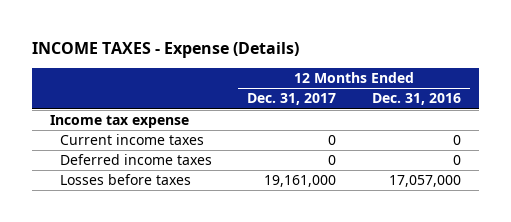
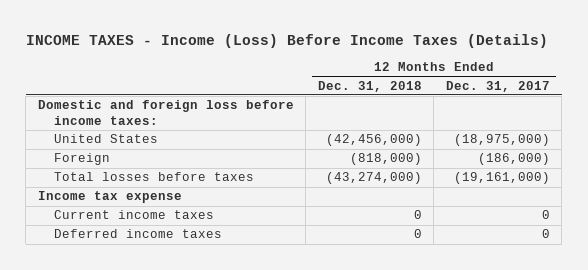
- INCOME TAXES - Expense (Details)
+ INCOME TAXES - Income (Loss) Before Income Taxes (Details)
- | 12 Months Ended Dec. 31, 2017 | 12 Months Ended Dec. 31, 2016
+ | 12 Months Ended Dec. 31, 2018 | 12 Months Ended Dec. 31, 2017
+ Domestic and foreign loss before income taxes:
+ United States | (42,456,000) | (18,975,000)
+ Foreign | (818,000) | (186,000)
+ Total losses before taxes | (43,274,000) | (19,161,000)
- Losses before taxes | 19,161,000 | 17,057,000

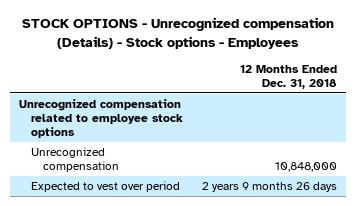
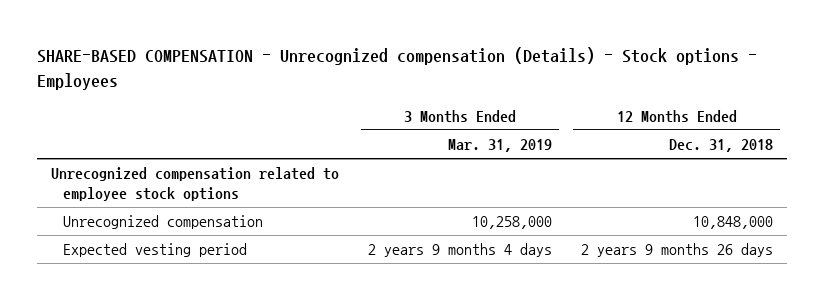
- STOCK OPTIONS - Unrecognized compensation (Details) - Stock options - Employees
+ SHARE-BASED COMPENSATION - Unrecognized compensation (Details) - Stock options - Employees
- | 12 Months Ended Dec. 31, 2018
+ | 3 Months Ended Mar. 31, 2019 | 12 Months Ended Dec. 31, 2018
- Expected to vest over period | 2 years 9 months 26 days
+ Expected vesting period | 2 years 9 months 4 days | 2 years 9 months 26 days

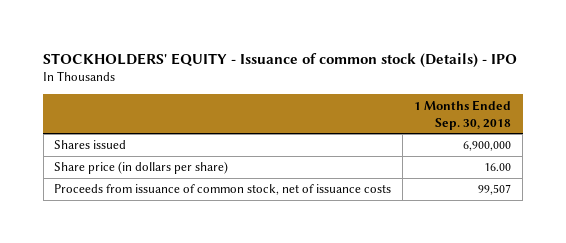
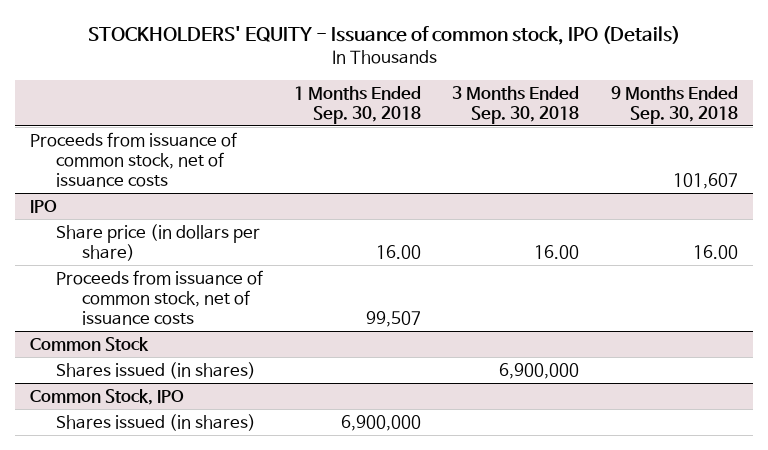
- STOCKHOLDERS' EQUITY - Issuance of common stock (Details) - IPO
+ STOCKHOLDERS' EQUITY - Issuance of common stock, IPO (Details)
- | 1 Months Ended Sep. 30, 2018
+ | 1 Months Ended Sep. 30, 2018 | 3 Months Ended Sep. 30, 2018 | 9 Months Ended Sep. 30, 2018
- Shares issued | 6,900,000
+ Proceeds from issuance of common stock, net of issuance costs | | | 101,607
+ IPO
+ Common Stock
+ Shares issued (in shares) | | 6,900,000 |
+ Common Stock, IPO
+ Shares issued (in shares) | 6,900,000 | |

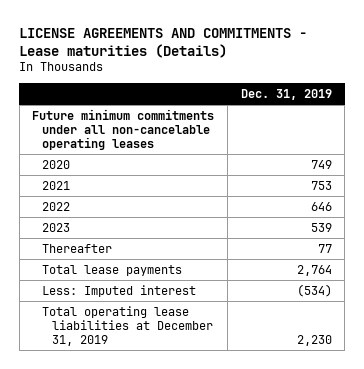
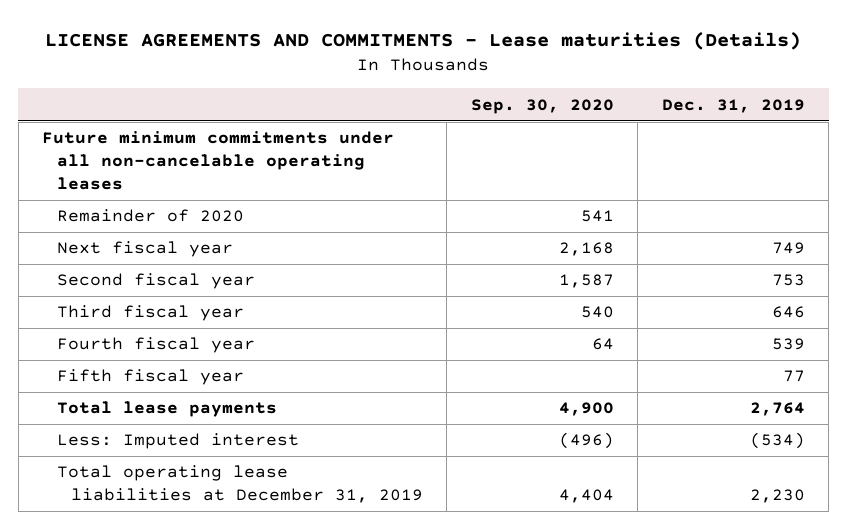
- | Dec. 31, 2019
+ | Sep. 30, 2020 | Dec. 31, 2019
- 2020 | 749
- 2021 | 753
- 2022 | 646
- 2023 | 539
- Thereafter | 77
+ Remainder of 2020 | 541 |
+ Next fiscal year | 2,168 | 749
+ Second fiscal year | 1,587 | 753
+ Third fiscal year | 540 | 646
+ Fourth fiscal year | 64 | 539
+ Fifth fiscal year | | 77

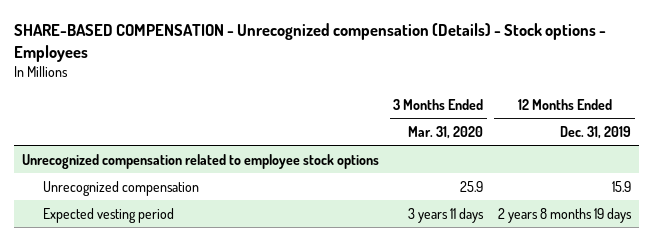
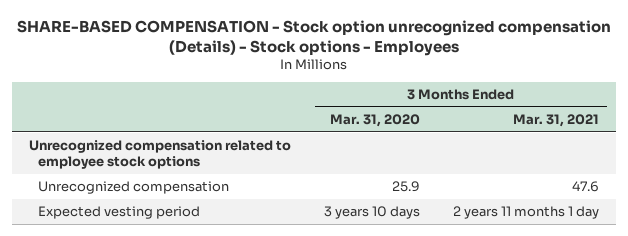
- SHARE-BASED COMPENSATION - Unrecognized compensation (Details) - Stock options - Employees
+ SHARE-BASED COMPENSATION - Stock option unrecognized compensation (Details) - Stock options - Employees
- | 3 Months Ended Mar. 31, 2020 | 12 Months Ended Dec. 31, 2019
+ | 3 Months Ended Mar. 31, 2020 | 3 Months Ended Mar. 31, 2021
- Expected vesting period | 3 years 11 days | 2 years 8 months 19 days
+ Expected vesting period | 3 years 10 days | 2 years 11 months 1 day

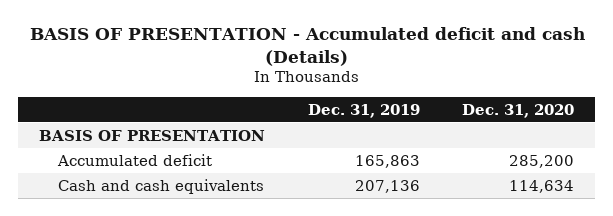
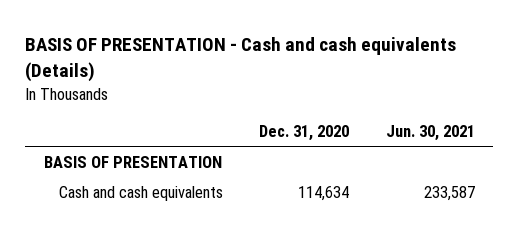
- BASIS OF PRESENTATION - Accumulated deficit and cash (Details)
+ BASIS OF PRESENTATION - Cash and cash equivalents (Details)
- | Dec. 31, 2019 | Dec. 31, 2020
+ | Dec. 31, 2020 | Jun. 30, 2021
- Accumulated deficit | 165,863 | 285,200

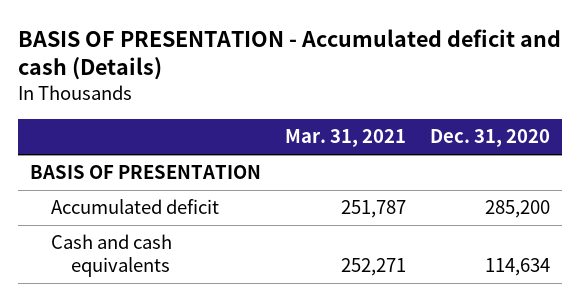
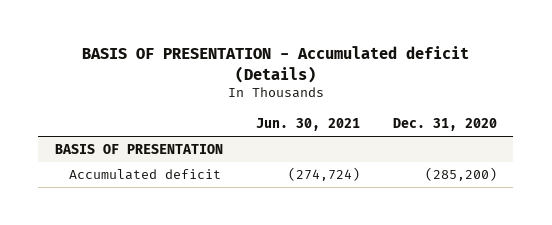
- BASIS OF PRESENTATION - Accumulated deficit and cash (Details)
+ BASIS OF PRESENTATION - Accumulated deficit (Details)
- | Mar. 31, 2021 | Dec. 31, 2020
+ | Jun. 30, 2021 | Dec. 31, 2020
- Accumulated deficit | 251,787 | 285,200
- Cash and cash equivalents | 252,271 | 114,634
+ Accumulated deficit | (274,724) | (285,200)

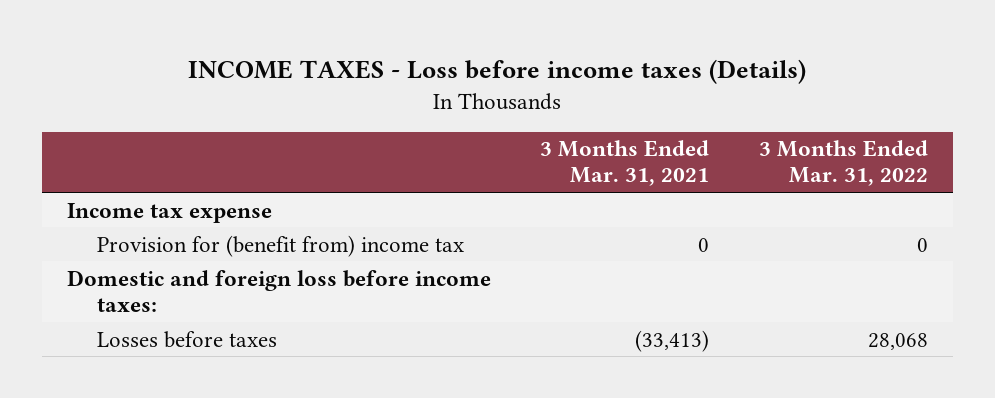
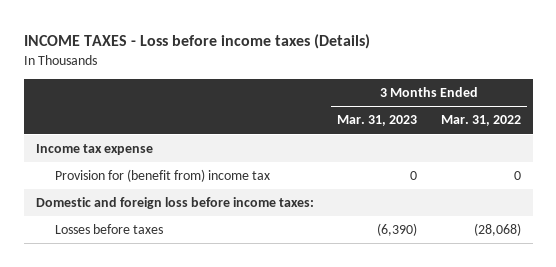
- | 3 Months Ended Mar. 31, 2021 | 3 Months Ended Mar. 31, 2022
+ | 3 Months Ended Mar. 31, 2023 | 3 Months Ended Mar. 31, 2022
- Losses before taxes | (33,413) | 28,068
+ Losses before taxes | (6,390) | (28,068)

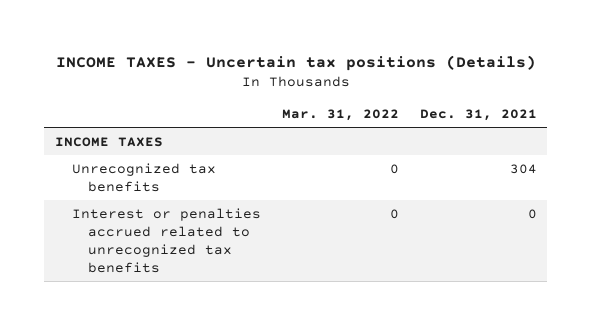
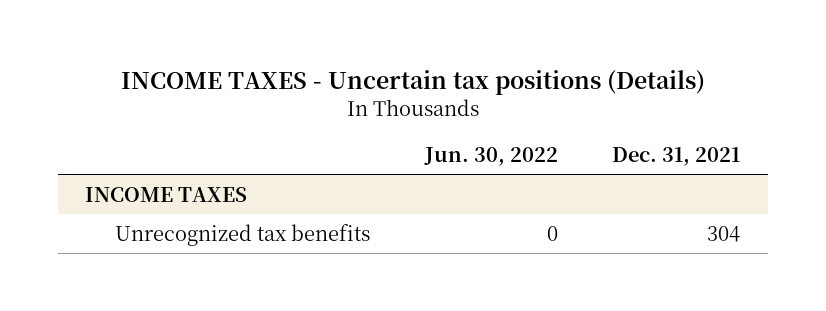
- | Mar. 31, 2022 | Dec. 31, 2021
+ | Jun. 30, 2022 | Dec. 31, 2021
- Interest or penalties accrued related to unrecognized tax benefits | 0 | 0

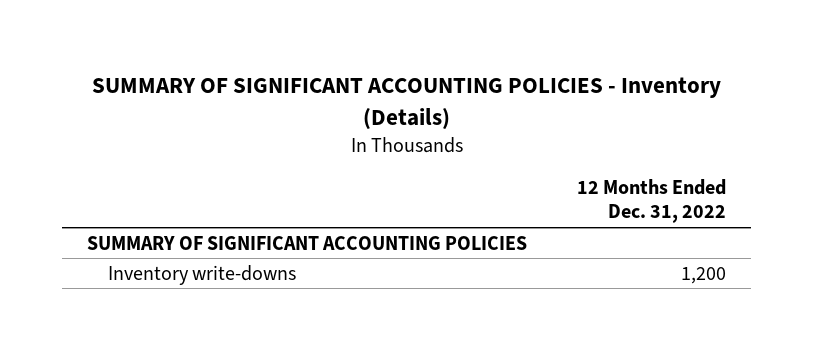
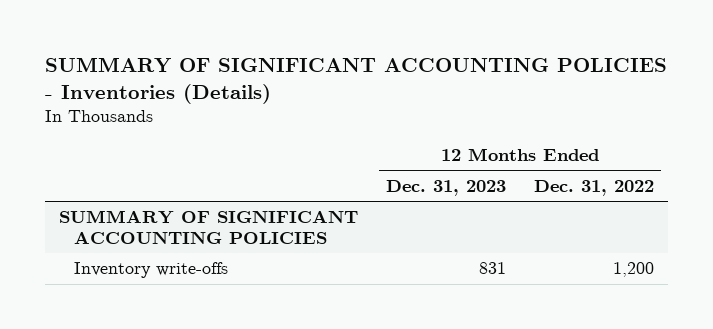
- SUMMARY OF SIGNIFICANT ACCOUNTING POLICIES - Inventory (Details)
+ SUMMARY OF SIGNIFICANT ACCOUNTING POLICIES - Inventories (Details)
- | 12 Months Ended Dec. 31, 2022
+ | 12 Months Ended Dec. 31, 2023 | 12 Months Ended Dec. 31, 2022
- Inventory write-downs | 1,200
+ Inventory write-offs | 831 | 1,200

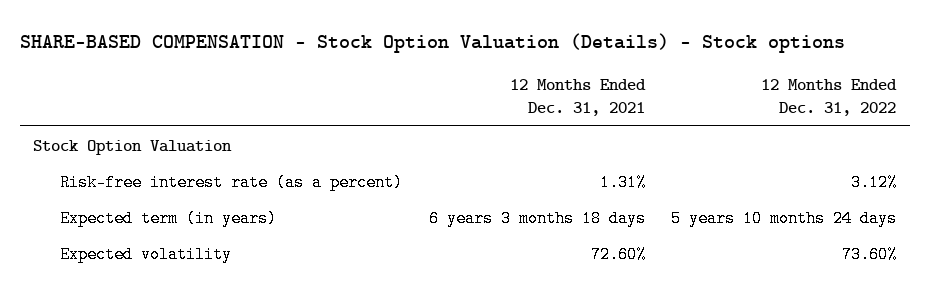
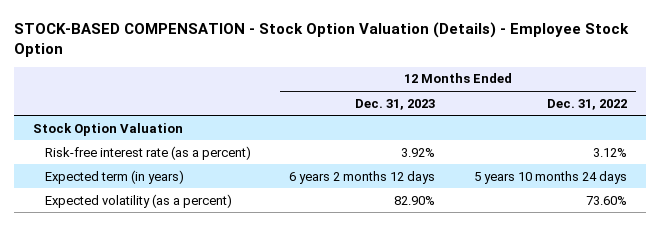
- SHARE-BASED COMPENSATION - Stock Option Valuation (Details) - Stock options
+ STOCK-BASED COMPENSATION - Stock Option Valuation (Details) - Employee Stock Option
- | 12 Months Ended Dec. 31, 2021 | 12 Months Ended Dec. 31, 2022
+ | 12 Months Ended Dec. 31, 2023 | 12 Months Ended Dec. 31, 2022
- Expected volatility | 72.60% | 73.60%
+ Expected volatility (as a percent) | 82.90% | 73.60%

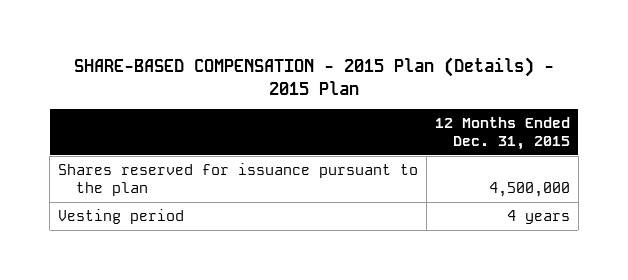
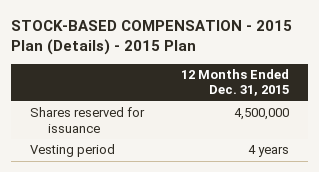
- SHARE-BASED COMPENSATION - 2015 Plan (Details) - 2015 Plan
+ STOCK-BASED COMPENSATION - 2015 Plan (Details) - 2015 Plan
- Shares reserved for issuance pursuant to the plan | 4,500,000
+ Shares reserved for issuance | 4,500,000

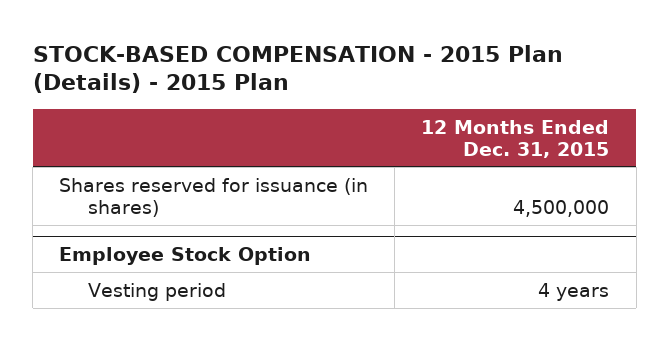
- Shares reserved for issuance | 4,500,000
+ Shares reserved for issuance (in shares) | 4,500,000
+ Employee Stock Option

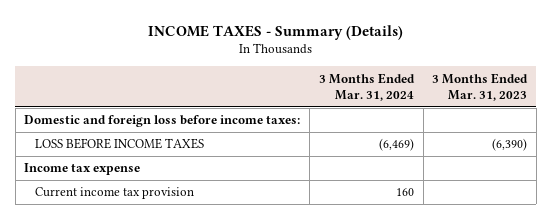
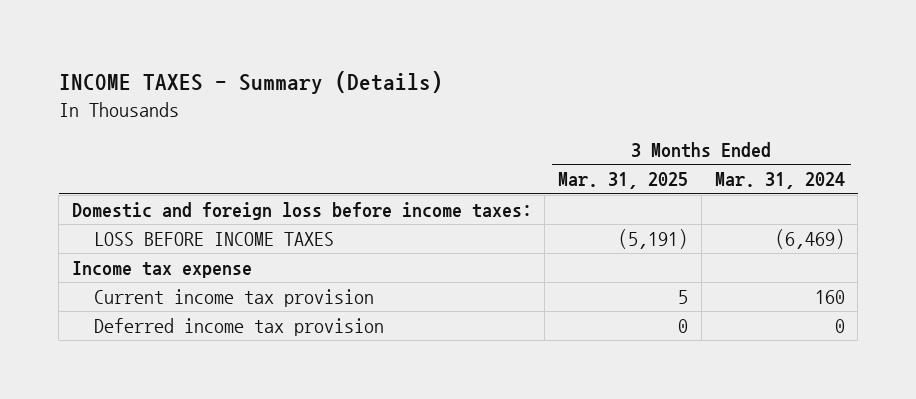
- | 3 Months Ended Mar. 31, 2024 | 3 Months Ended Mar. 31, 2023
+ | 3 Months Ended Mar. 31, 2025 | 3 Months Ended Mar. 31, 2024
+ Deferred income tax provision | 0 | 0

